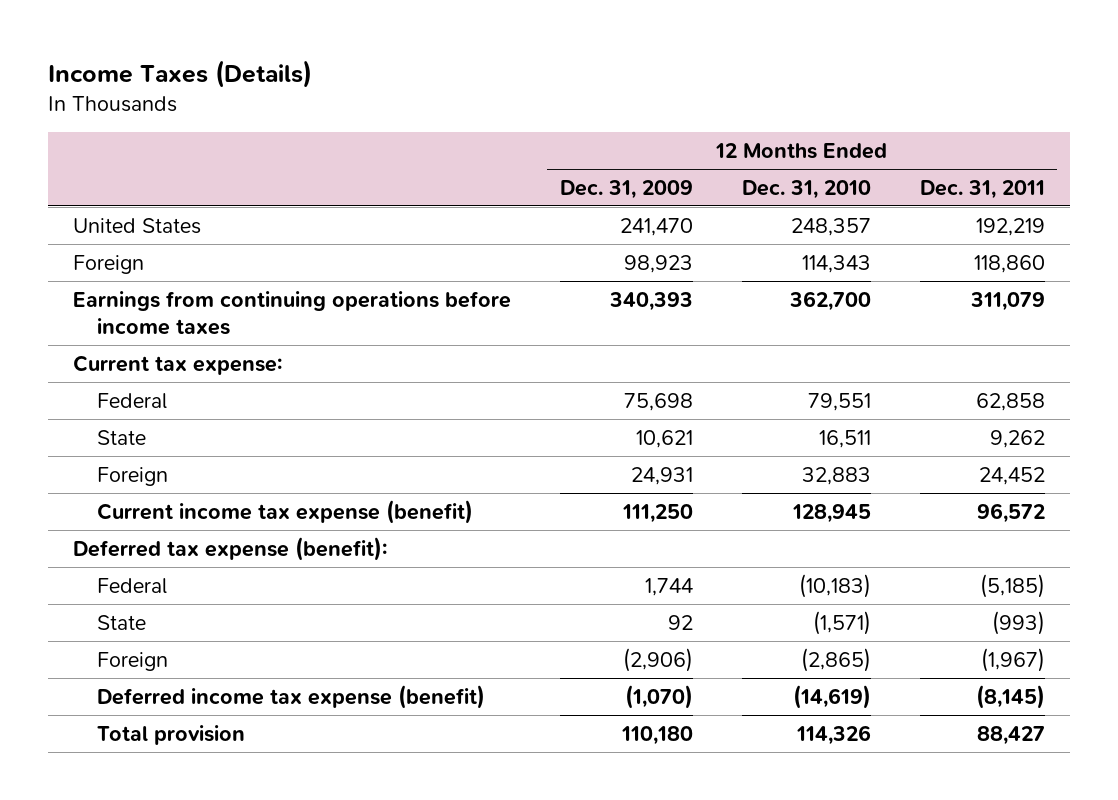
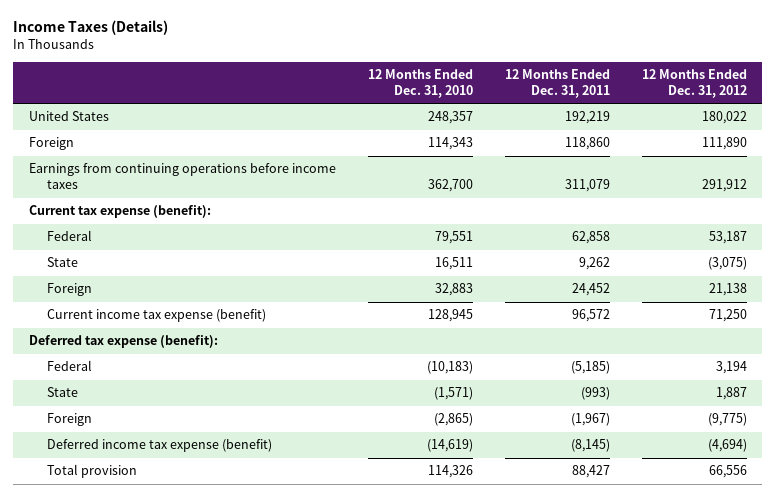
- | 12 Months Ended Dec. 31, 2009 | 12 Months Ended Dec. 31, 2010 | 12 Months Ended Dec. 31, 2011
+ | 12 Months Ended Dec. 31, 2010 | 12 Months Ended Dec. 31, 2011 | 12 Months Ended Dec. 31, 2012
- Current tax expense:
+ Current tax expense (benefit):

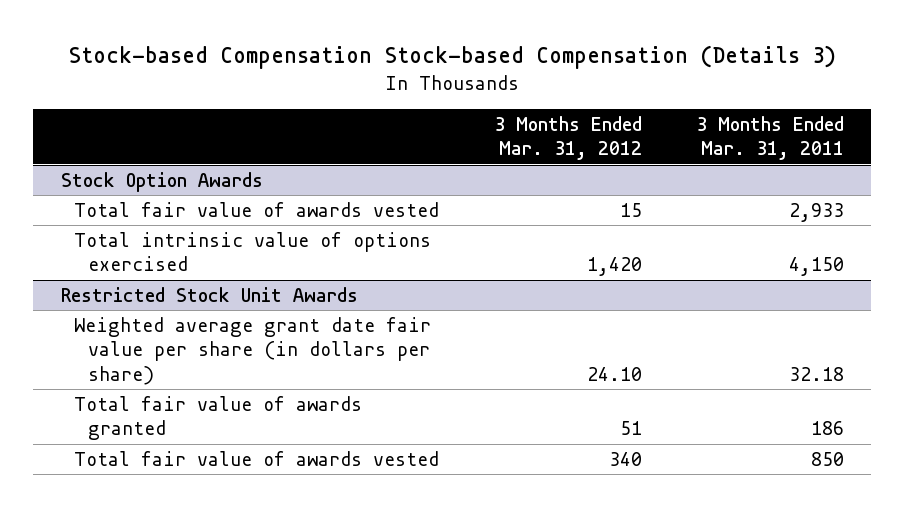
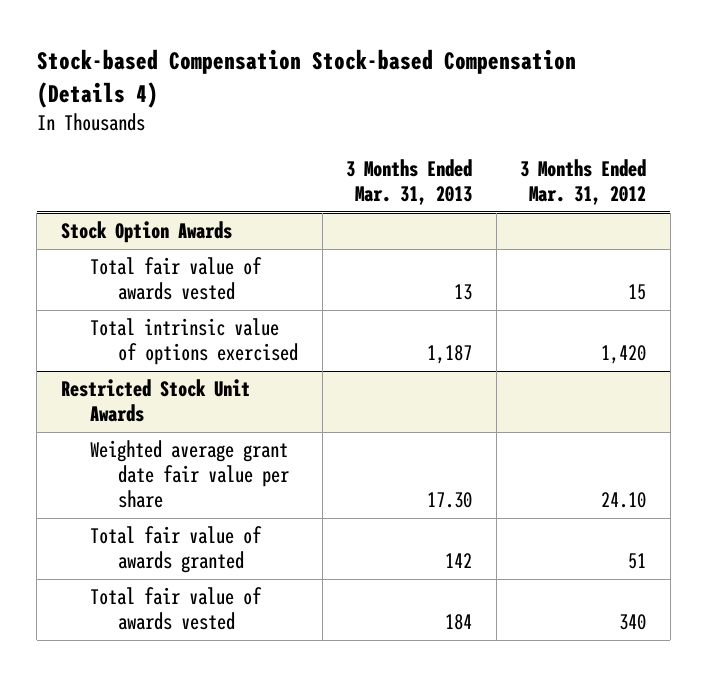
- Stock-based Compensation Stock-based Compensation (Details 3)
+ Stock-based Compensation Stock-based Compensation (Details 4)
- | 3 Months Ended Mar. 31, 2012 | 3 Months Ended Mar. 31, 2011
+ | 3 Months Ended Mar. 31, 2013 | 3 Months Ended Mar. 31, 2012
@ Restricted Stock Unit Awards
- Weighted average grant date fair value per share (in dollars per share) | 24.10 | 32.18
+ Weighted average grant date fair value per share | 17.30 | 24.10

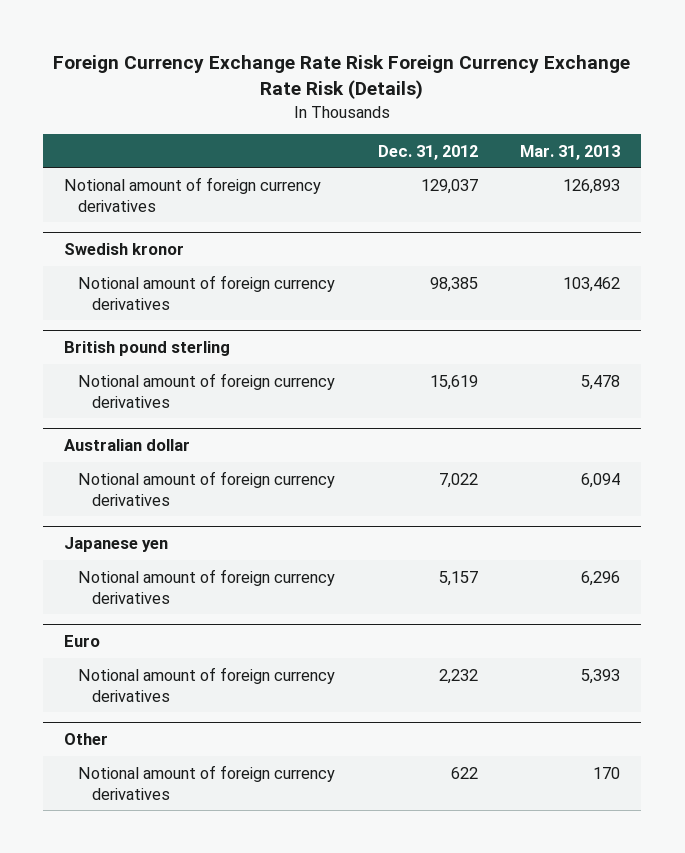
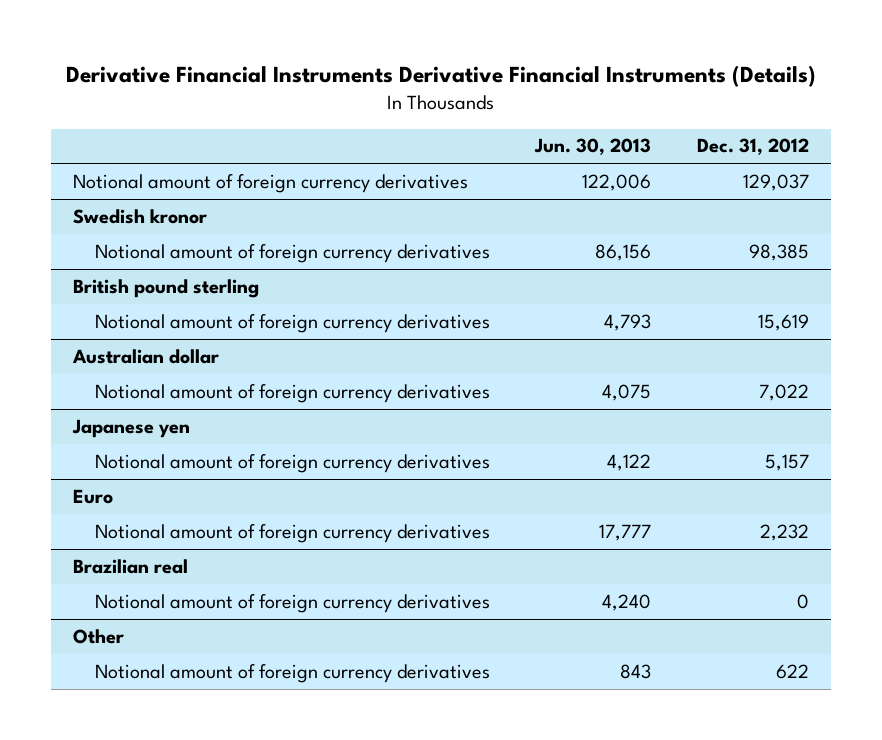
- Foreign Currency Exchange Rate Risk Foreign Currency Exchange Rate Risk (Details)
+ Derivative Financial Instruments Derivative Financial Instruments (Details)
- | Dec. 31, 2012 | Mar. 31, 2013
+ | Jun. 30, 2013 | Dec. 31, 2012
+ Brazilian real
+ Notional amount of foreign currency derivatives | 4,240 | 0

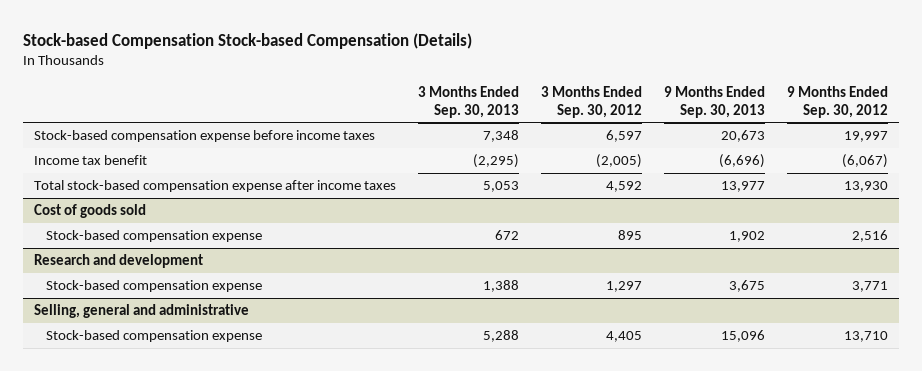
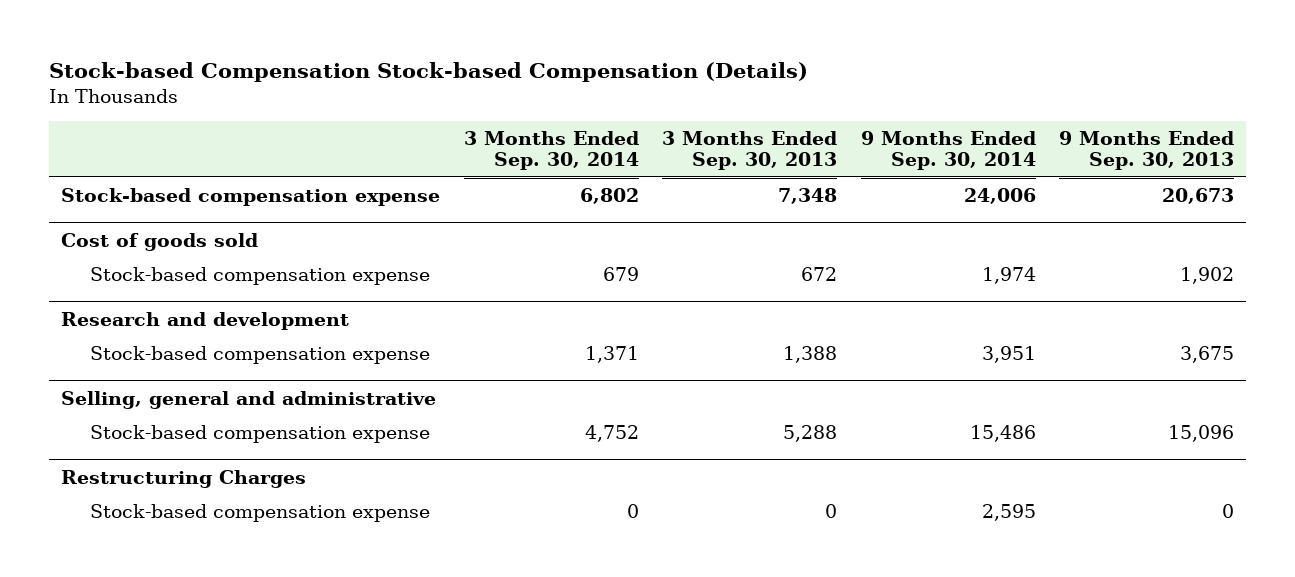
- | 3 Months Ended Sep. 30, 2013 | 3 Months Ended Sep. 30, 2012 | 9 Months Ended Sep. 30, 2013 | 9 Months Ended Sep. 30, 2012
+ | 3 Months Ended Sep. 30, 2014 | 3 Months Ended Sep. 30, 2013 | 9 Months Ended Sep. 30, 2014 | 9 Months Ended Sep. 30, 2013
- Stock-based compensation expense before income taxes | 7,348 | 6,597 | 20,673 | 19,997
- Income tax benefit | (2,295) | (2,005) | (6,696) | (6,067)
- Total stock-based compensation expense after income taxes | 5,053 | 4,592 | 13,977 | 13,930
+ Stock-based compensation expense | 6,802 | 7,348 | 24,006 | 20,673
+ Restructuring Charges
+ Stock-based compensation expense | 0 | 0 | 2,595 | 0

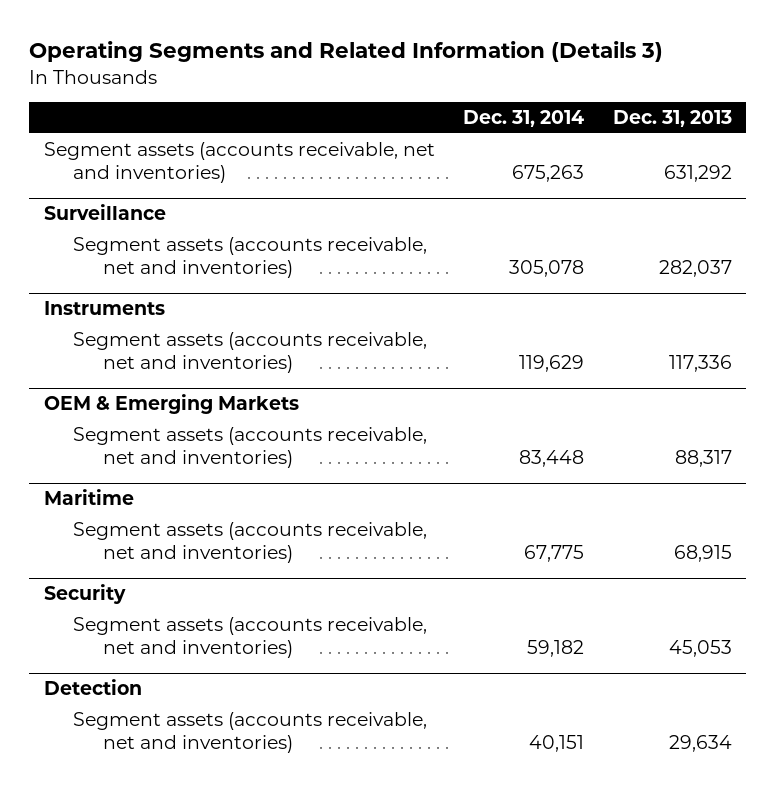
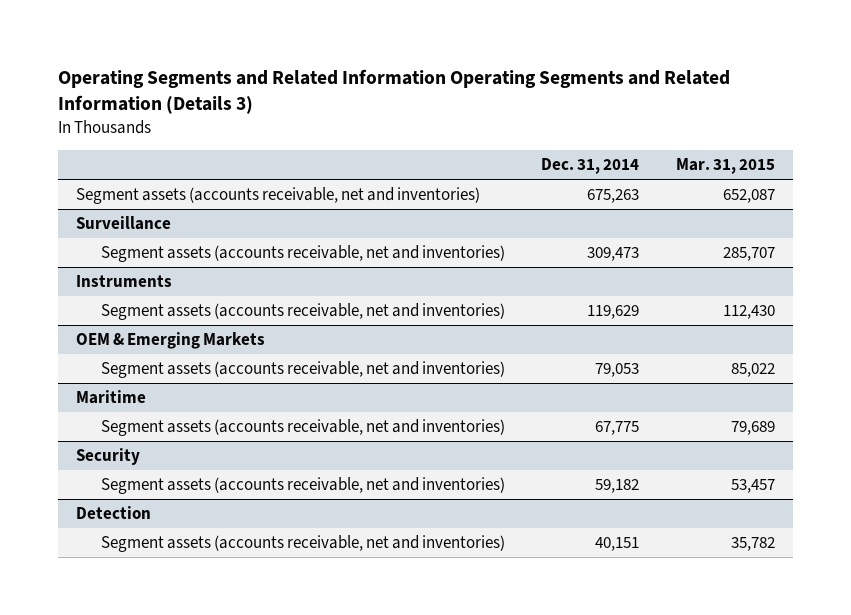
- Operating Segments and Related Information (Details 3)
+ Operating Segments and Related Information Operating Segments and Related Information (Details 3)
- | Dec. 31, 2014 | Dec. 31, 2013
+ | Dec. 31, 2014 | Mar. 31, 2015
@ Surveillance
- Segment assets (accounts receivable, net and inventories) | 305,078 | 282,037
+ Segment assets (accounts receivable, net and inventories) | 309,473 | 285,707
@ OEM & Emerging Markets
- Segment assets (accounts receivable, net and inventories) | 83,448 | 88,317
+ Segment assets (accounts receivable, net and inventories) | 79,053 | 85,022

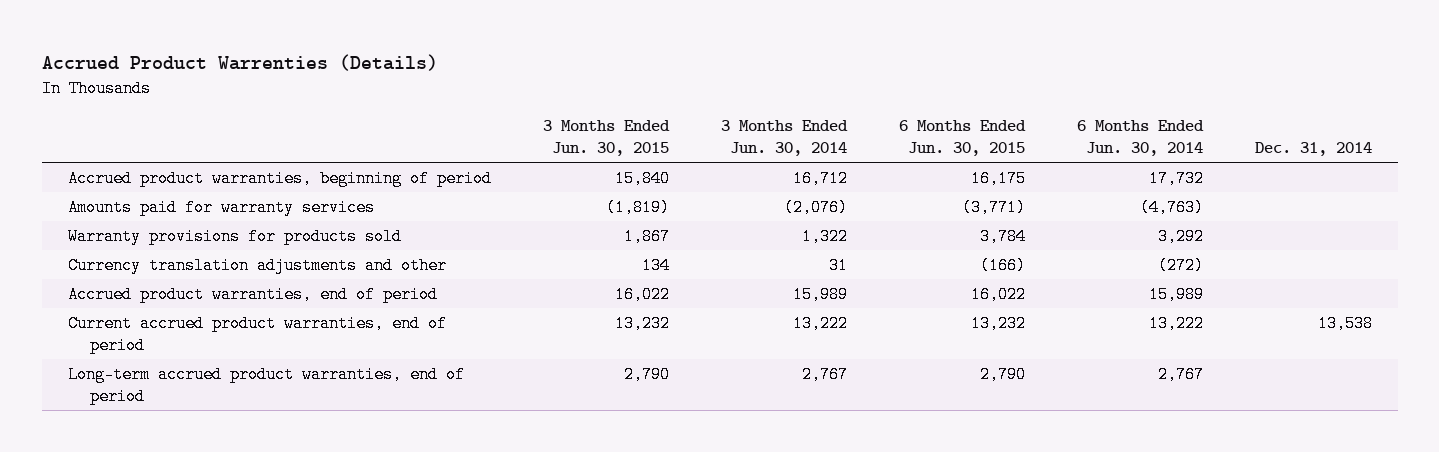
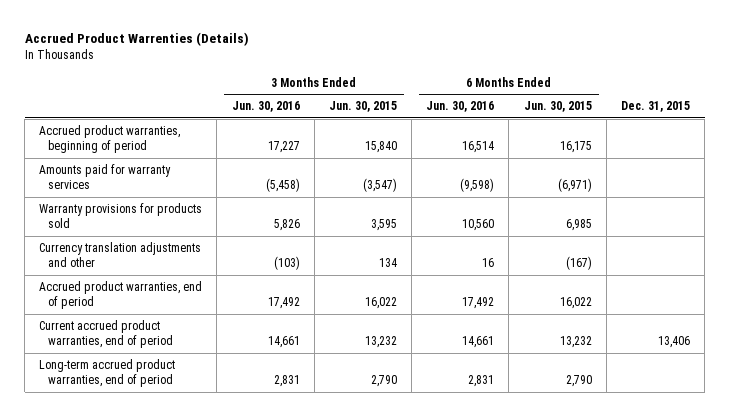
- | 3 Months Ended Jun. 30, 2015 | 3 Months Ended Jun. 30, 2014 | 6 Months Ended Jun. 30, 2015 | 6 Months Ended Jun. 30, 2014 | Dec. 31, 2014
+ | 3 Months Ended Jun. 30, 2016 | 3 Months Ended Jun. 30, 2015 | 6 Months Ended Jun. 30, 2016 | 6 Months Ended Jun. 30, 2015 | Dec. 31, 2015
- Amounts paid for warranty services | (1,819) | (2,076) | (3,771) | (4,763) |
- Warranty provisions for products sold | 1,867 | 1,322 | 3,784 | 3,292 |
- Currency translation adjustments and other | 134 | 31 | (166) | (272) |
+ Amounts paid for warranty services | (5,458) | (3,547) | (9,598) | (6,971) |
+ Warranty provisions for products sold | 5,826 | 3,595 | 10,560 | 6,985 |
+ Currency translation adjustments and other | (103) | 134 | 16 | (167) |

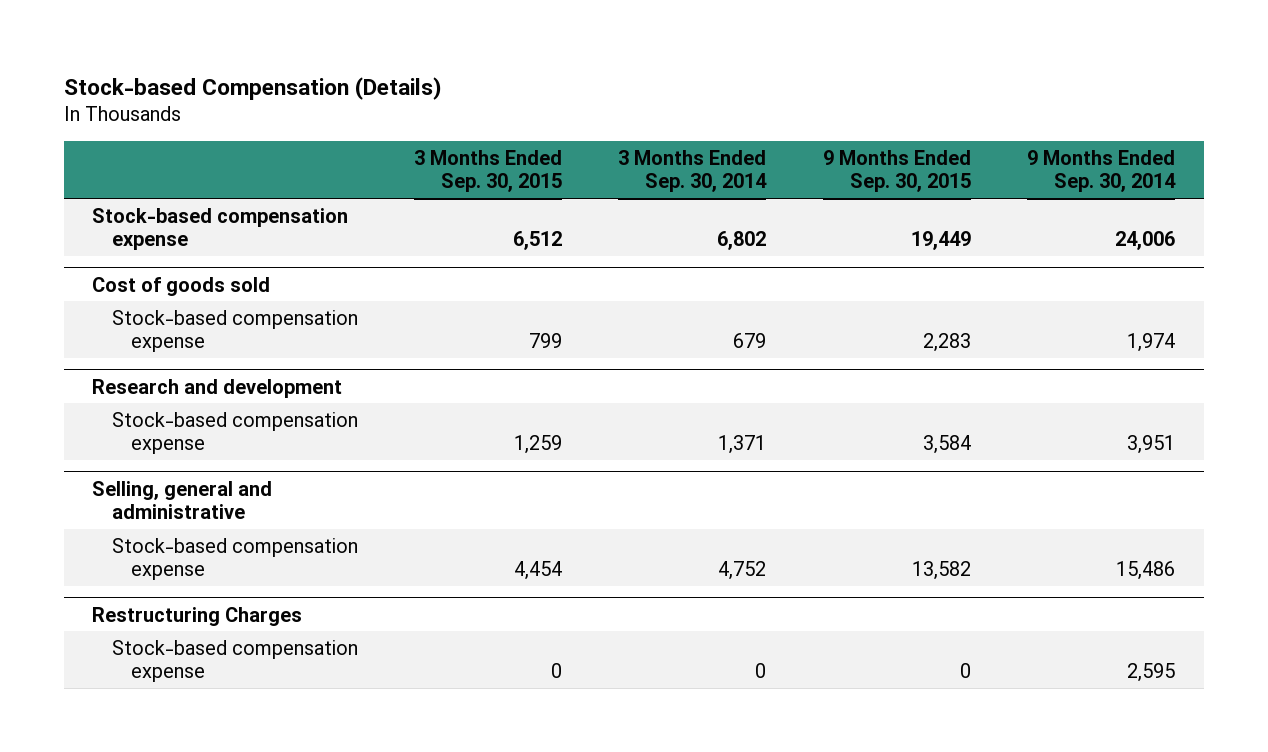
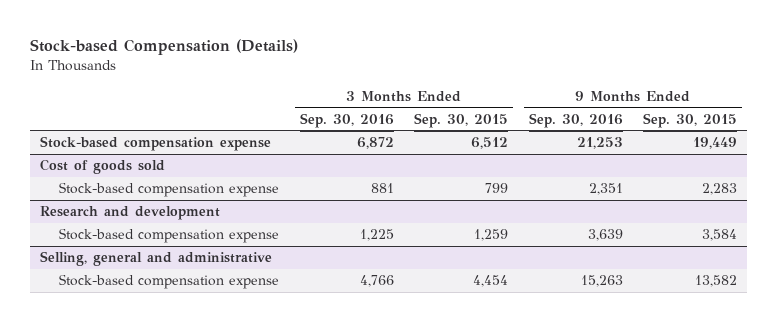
- | 3 Months Ended Sep. 30, 2015 | 3 Months Ended Sep. 30, 2014 | 9 Months Ended Sep. 30, 2015 | 9 Months Ended Sep. 30, 2014
+ | 3 Months Ended Sep. 30, 2016 | 3 Months Ended Sep. 30, 2015 | 9 Months Ended Sep. 30, 2016 | 9 Months Ended Sep. 30, 2015
- Restructuring Charges
- Stock-based compensation expense | 0 | 0 | 0 | 2,595

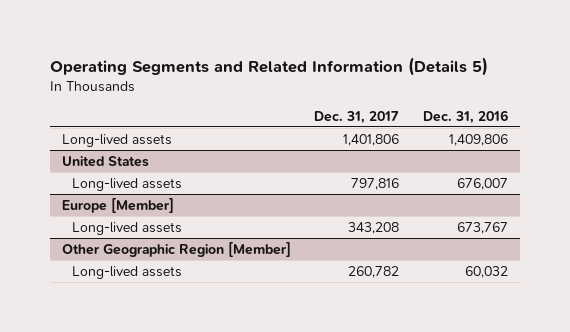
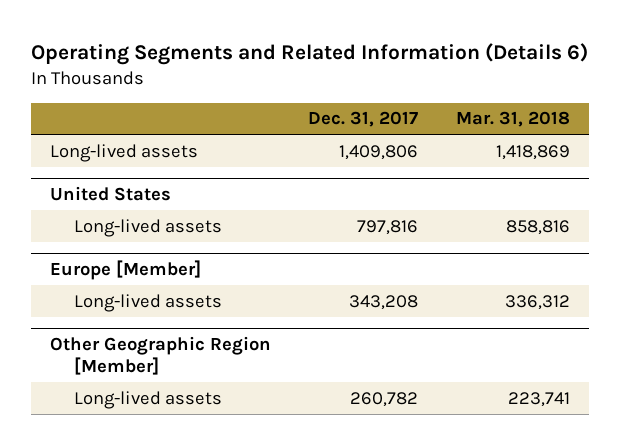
- Operating Segments and Related Information (Details 5)
+ Operating Segments and Related Information (Details 6)
- | Dec. 31, 2017 | Dec. 31, 2016
+ | Dec. 31, 2017 | Mar. 31, 2018
- Long-lived assets | 1,401,806 | 1,409,806
+ Long-lived assets | 1,409,806 | 1,418,869

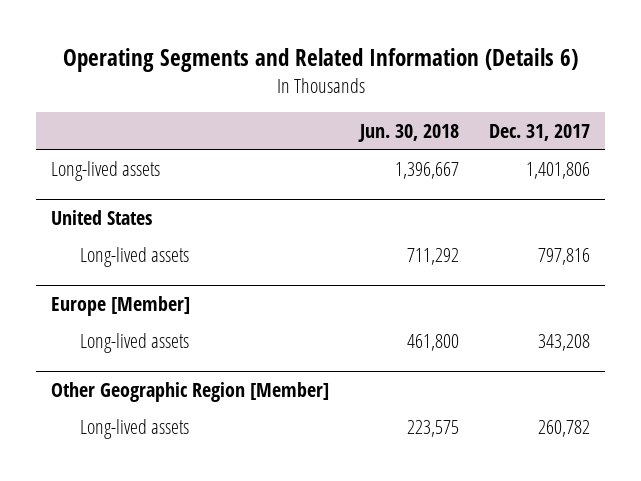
- | Dec. 31, 2017 | Mar. 31, 2018
+ | Jun. 30, 2018 | Dec. 31, 2017
- Long-lived assets | 1,409,806 | 1,418,869
+ Long-lived assets | 1,396,667 | 1,401,806

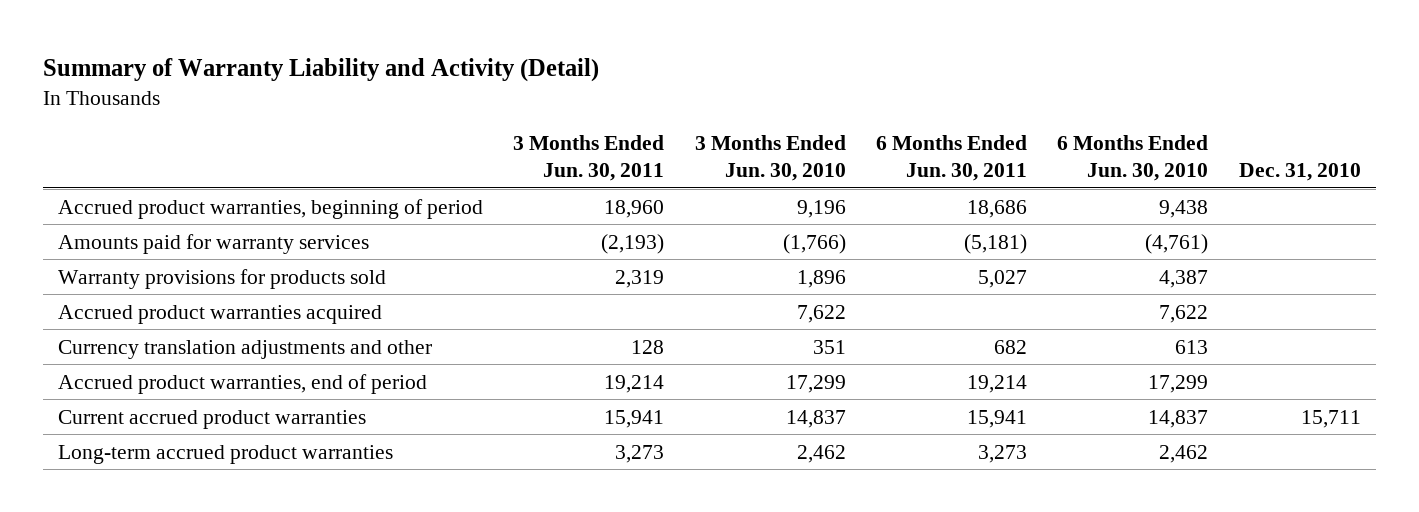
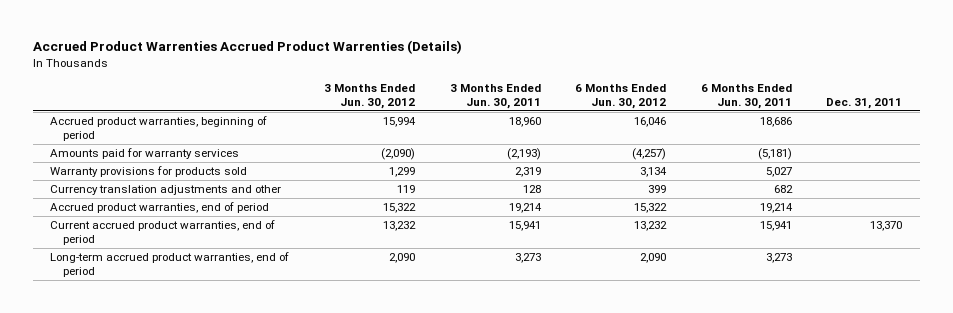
- Summary of Warranty Liability and Activity (Detail)
+ Accrued Product Warrenties Accrued Product Warrenties (Details)
- | 3 Months Ended Jun. 30, 2011 | 3 Months Ended Jun. 30, 2010 | 6 Months Ended Jun. 30, 2011 | 6 Months Ended Jun. 30, 2010 | Dec. 31, 2010
+ | 3 Months Ended Jun. 30, 2012 | 3 Months Ended Jun. 30, 2011 | 6 Months Ended Jun. 30, 2012 | 6 Months Ended Jun. 30, 2011 | Dec. 31, 2011
- Accrued product warranties acquired | | 7,622 | | 7,622 |
- Current accrued product warranties | 15,941 | 14,837 | 15,941 | 14,837 | 15,711
- Long-term accrued product warranties | 3,273 | 2,462 | 3,273 | 2,462 |
+ Current accrued product warranties, end of period | 13,232 | 15,941 | 13,232 | 15,941 | 13,370
+ Long-term accrued product warranties, end of period | 2,090 | 3,273 | 2,090 | 3,273 |

